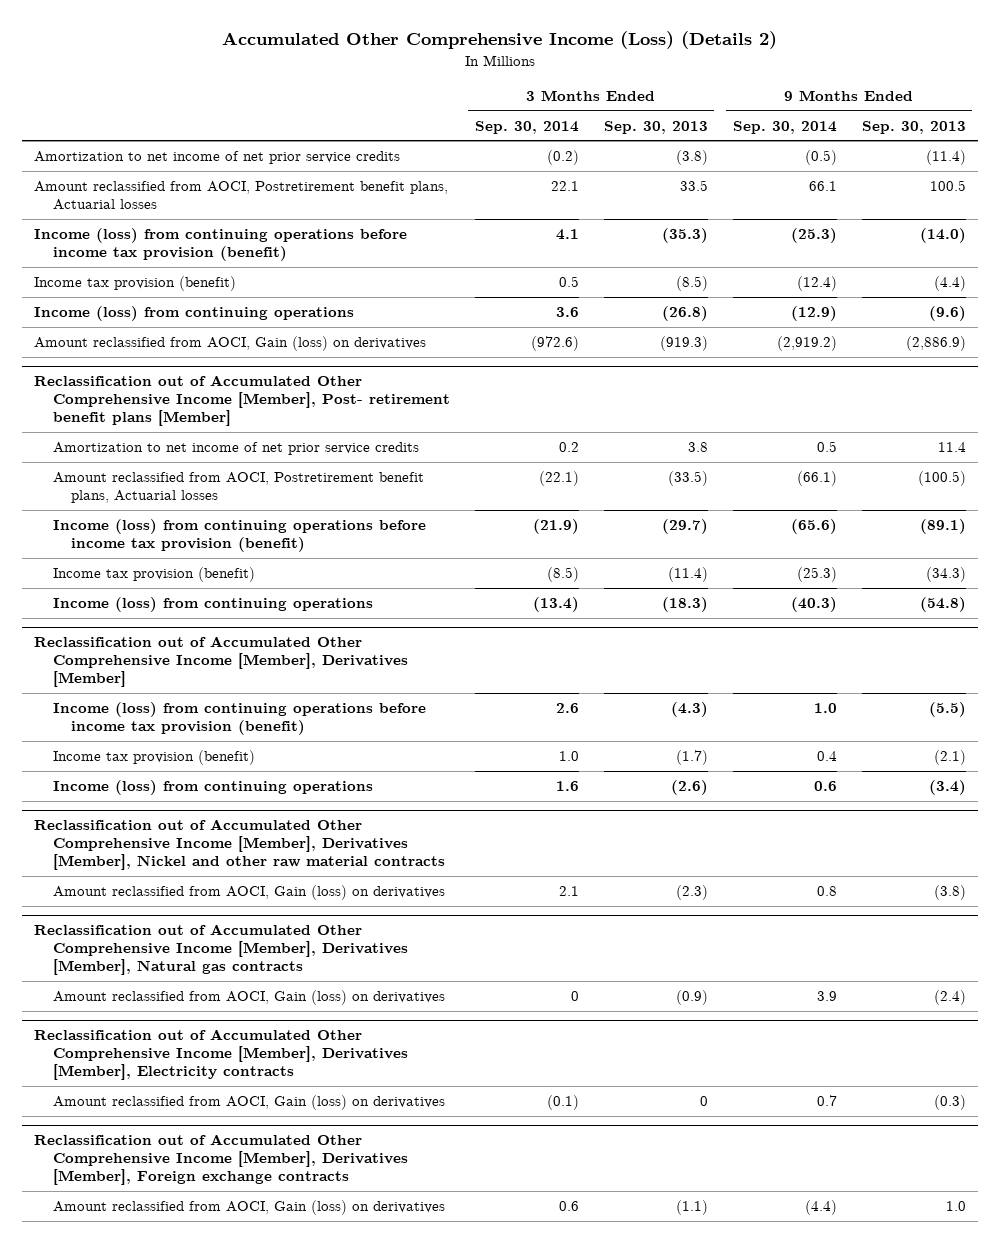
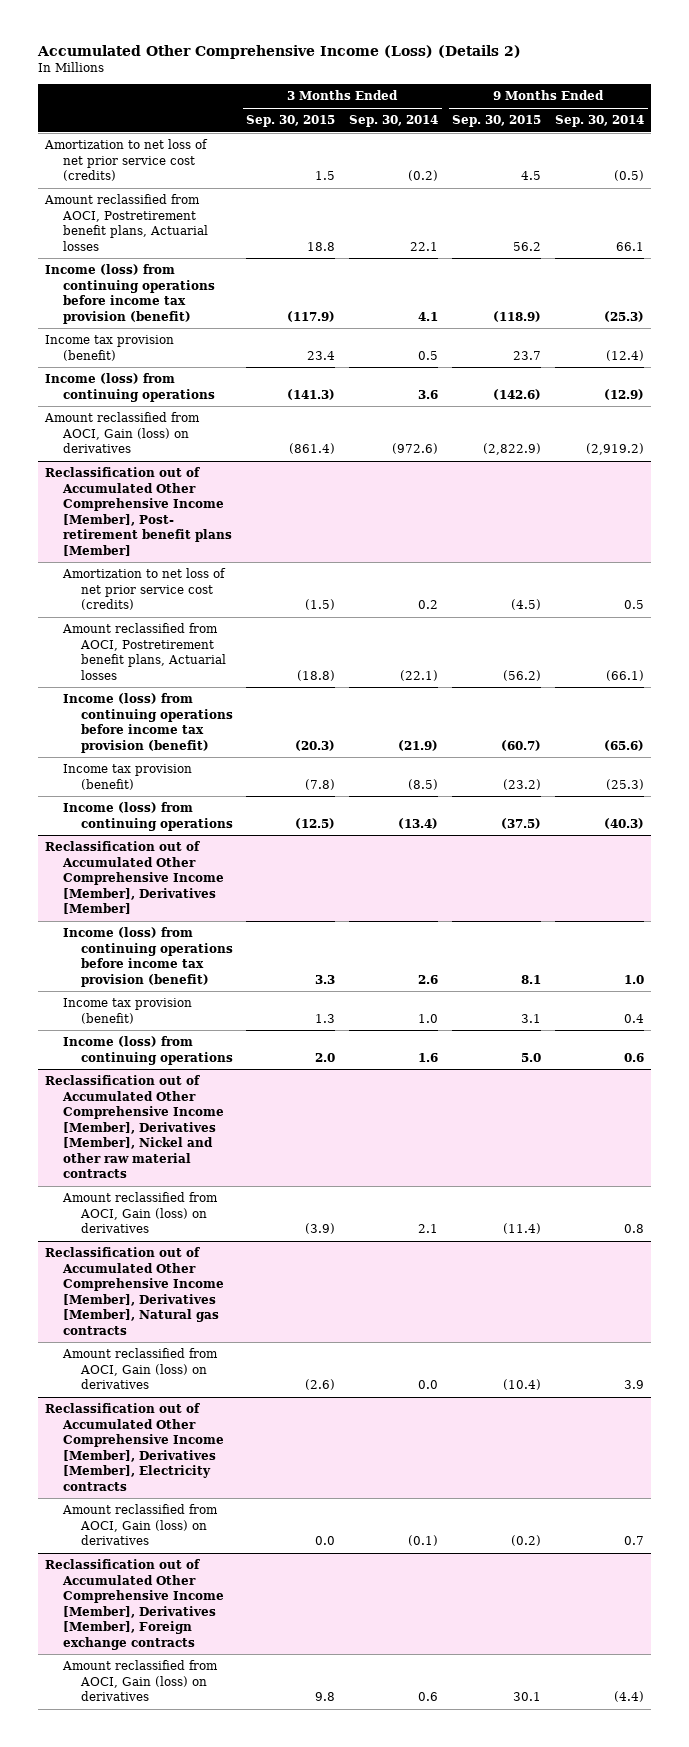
- | 3 Months Ended Sep. 30, 2014 | 3 Months Ended Sep. 30, 2013 | 9 Months Ended Sep. 30, 2014 | 9 Months Ended Sep. 30, 2013
+ | 3 Months Ended Sep. 30, 2015 | 3 Months Ended Sep. 30, 2014 | 9 Months Ended Sep. 30, 2015 | 9 Months Ended Sep. 30, 2014
- Amortization to net income of net prior service credits | (0.2) | (3.8) | (0.5) | (11.4)
+ Amortization to net loss of net prior service cost (credits) | 1.5 | (0.2) | 4.5 | (0.5)
@ Reclassification out of Accumulated Other Comprehensive Income [Member], Post- retirement benefit plans [Member]
- Amortization to net income of net prior service credits | 0.2 | 3.8 | 0.5 | 11.4
+ Amortization to net loss of net prior service cost (credits) | (1.5) | 0.2 | (4.5) | 0.5
@ Reclassification out of Accumulated Other Comprehensive Income [Member], Derivatives [Member], Natural gas contracts
- Amount reclassified from AOCI, Gain (loss) on derivatives | 0 | (0.9) | 3.9 | (2.4)
+ Amount reclassified from AOCI, Gain (loss) on derivatives | (2.6) | 0.0 | (10.4) | 3.9

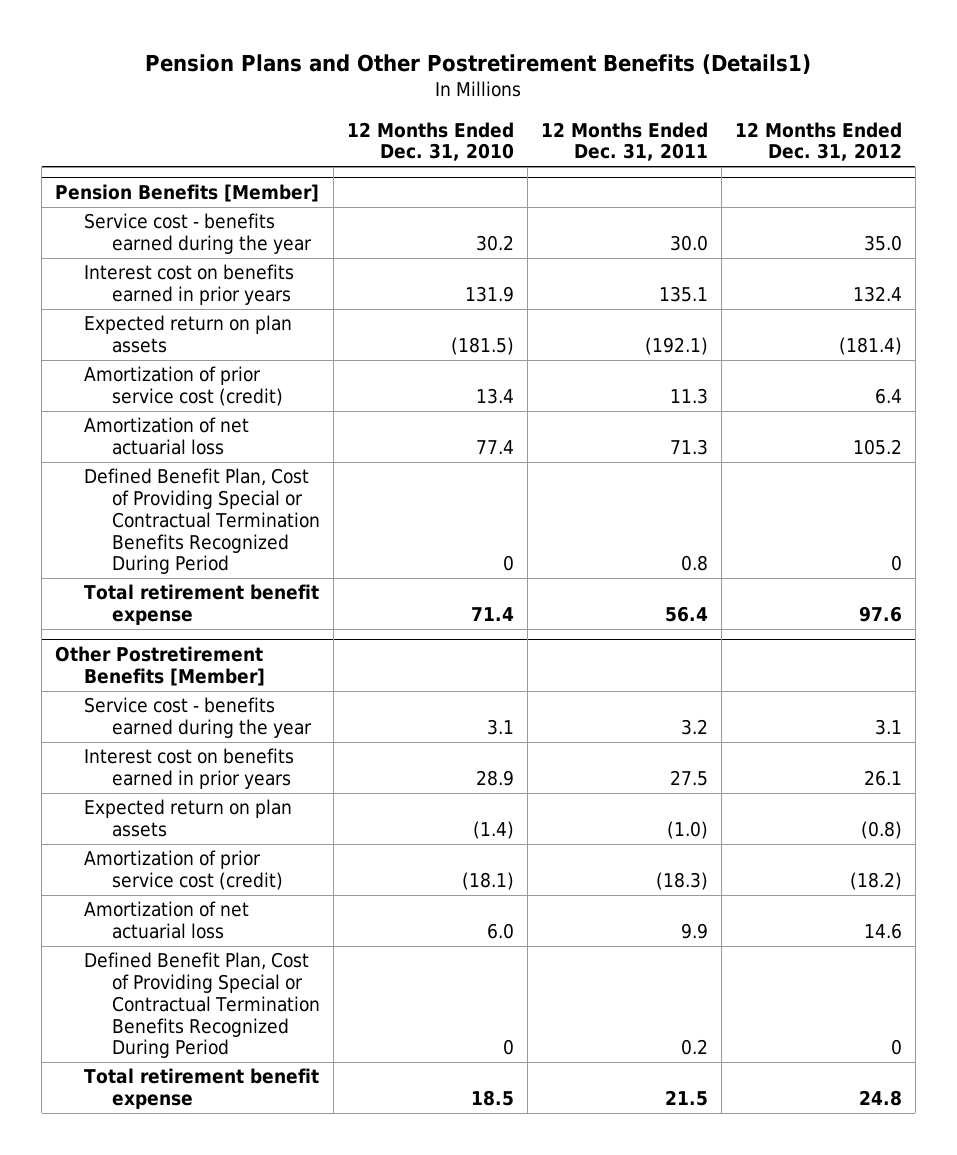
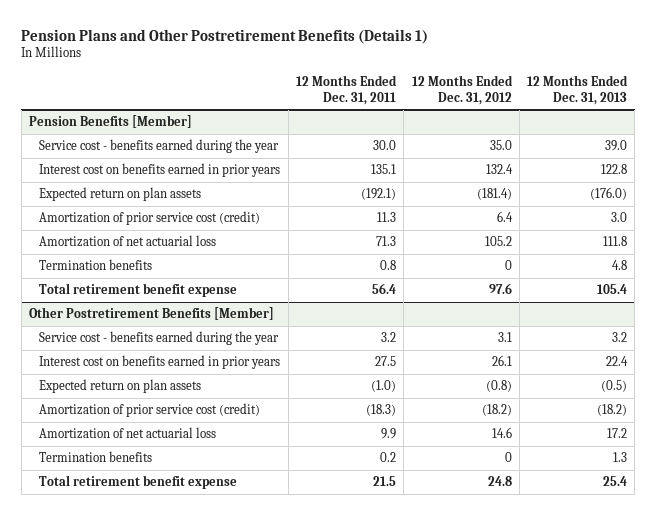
- Pension Plans and Other Postretirement Benefits (Details1)
+ Pension Plans and Other Postretirement Benefits (Details 1)
- | 12 Months Ended Dec. 31, 2010 | 12 Months Ended Dec. 31, 2011 | 12 Months Ended Dec. 31, 2012
+ | 12 Months Ended Dec. 31, 2011 | 12 Months Ended Dec. 31, 2012 | 12 Months Ended Dec. 31, 2013
@ Pension Benefits [Member]
- Defined Benefit Plan, Cost of Providing Special or Contractual Termination Benefits Recognized During Period | 0 | 0.8 | 0
+ Termination benefits | 0.8 | 0 | 4.8
@ Other Postretirement Benefits [Member]
- Defined Benefit Plan, Cost of Providing Special or Contractual Termination Benefits Recognized During Period | 0 | 0.2 | 0
+ Termination benefits | 0.2 | 0 | 1.3

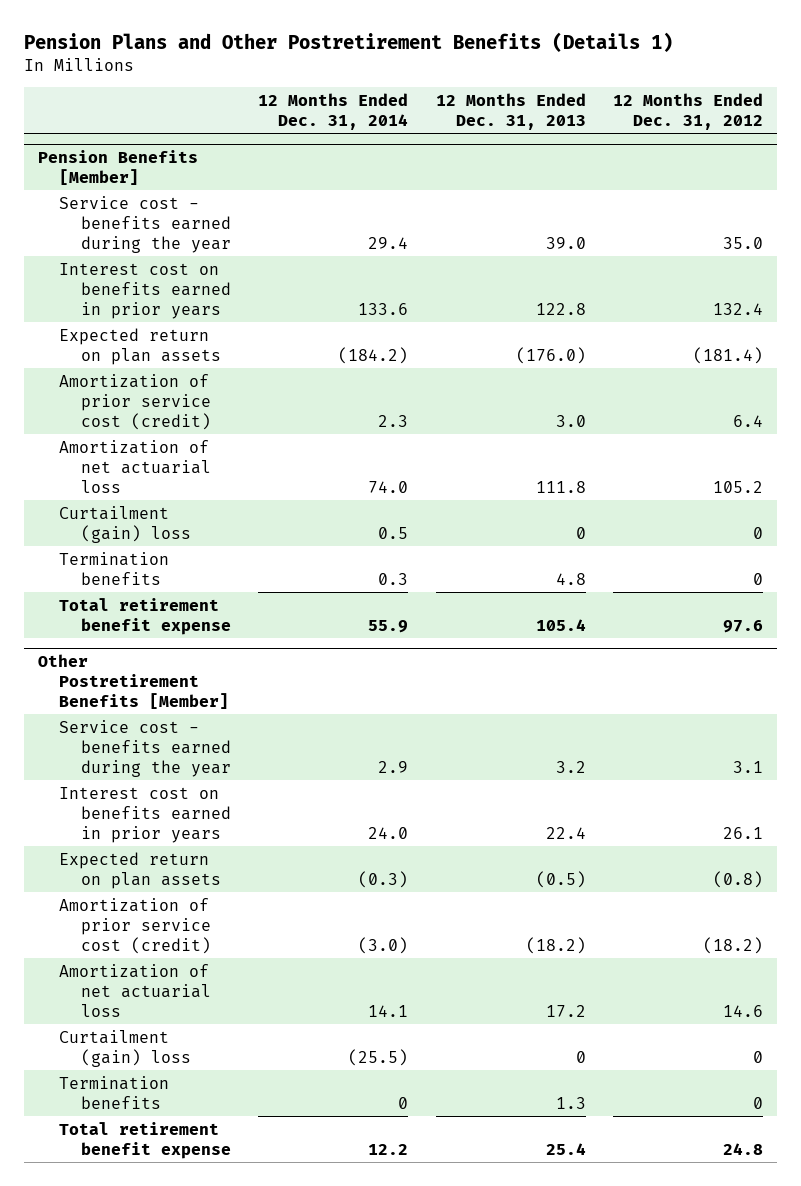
- | 12 Months Ended Dec. 31, 2011 | 12 Months Ended Dec. 31, 2012 | 12 Months Ended Dec. 31, 2013
+ | 12 Months Ended Dec. 31, 2014 | 12 Months Ended Dec. 31, 2013 | 12 Months Ended Dec. 31, 2012
@ Pension Benefits [Member]
+ Curtailment (gain) loss | 0.5 | 0 | 0
@ Other Postretirement Benefits [Member]
+ Curtailment (gain) loss | (25.5) | 0 | 0

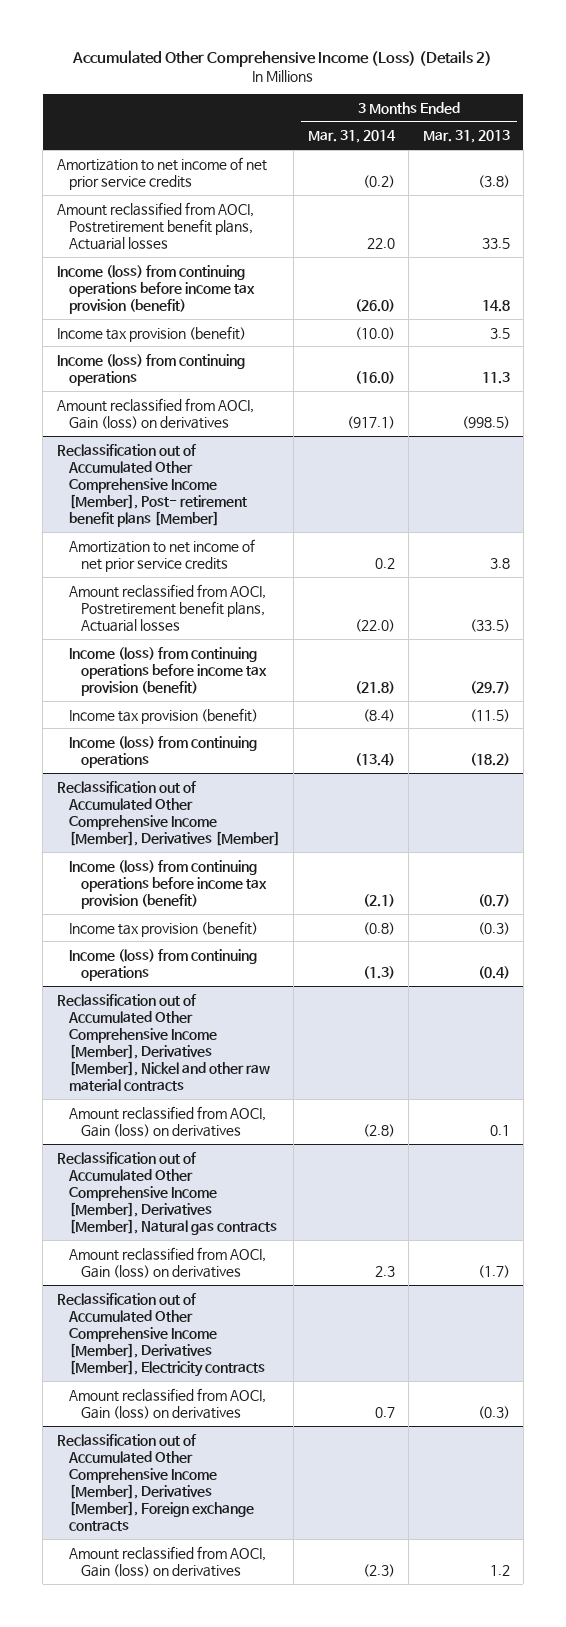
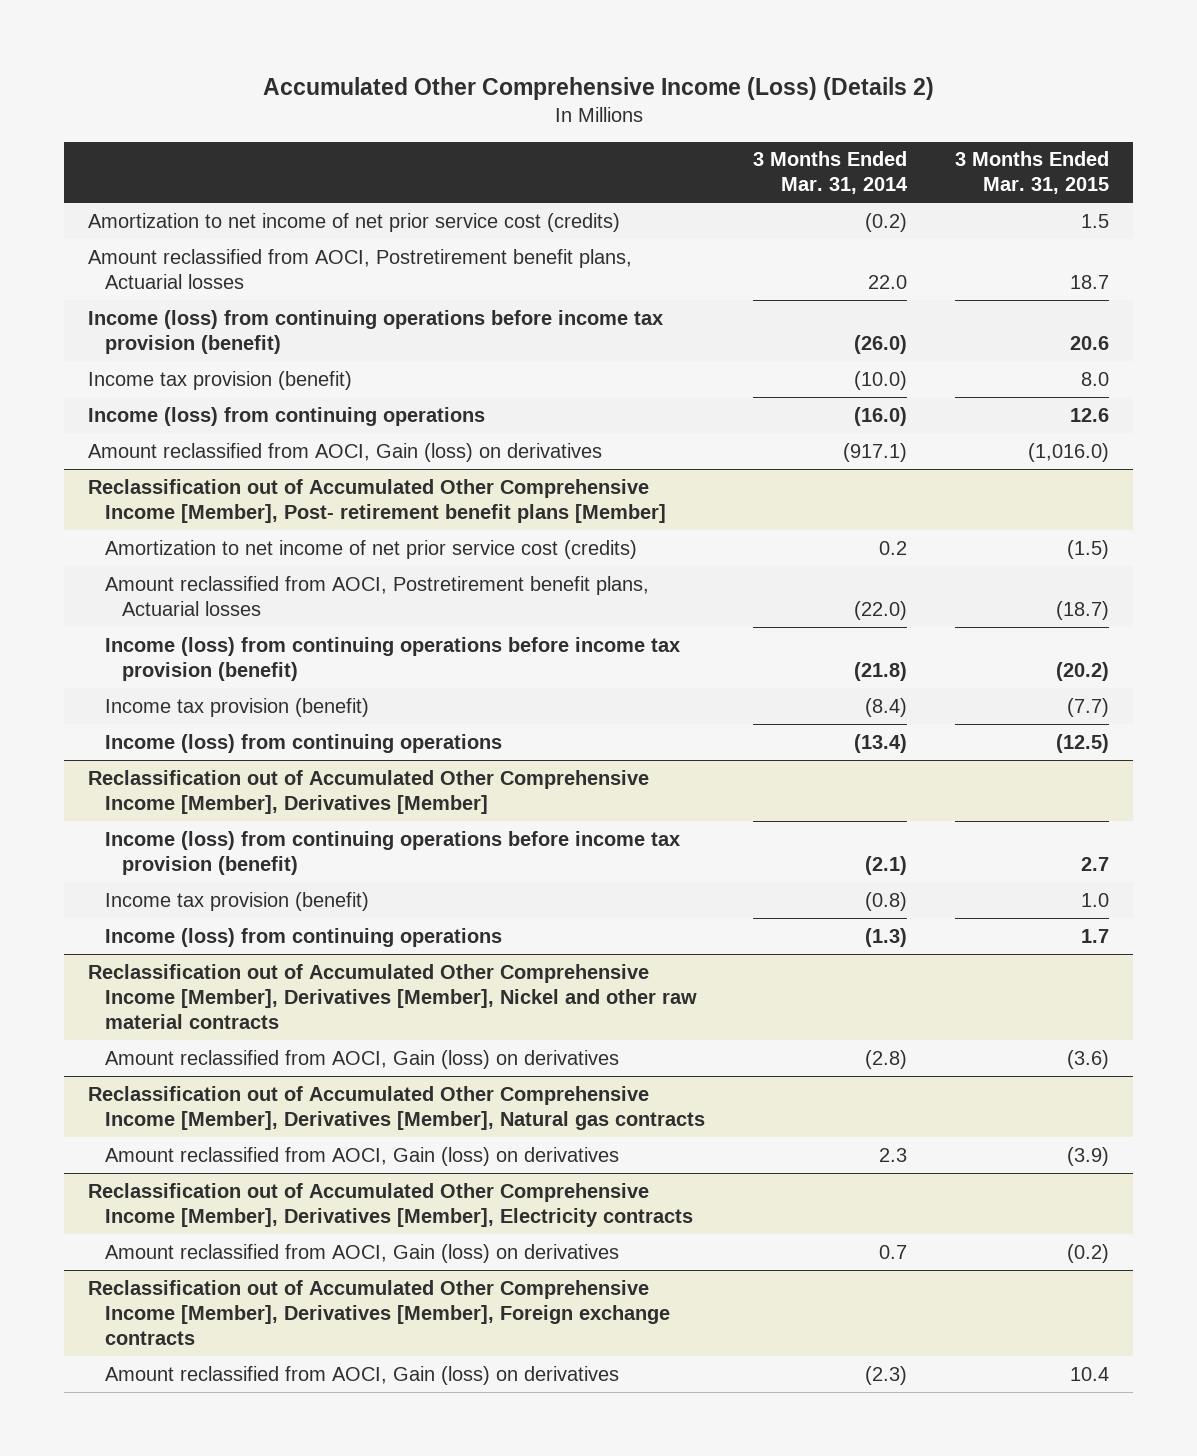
- | 3 Months Ended Mar. 31, 2014 | 3 Months Ended Mar. 31, 2013
+ | 3 Months Ended Mar. 31, 2014 | 3 Months Ended Mar. 31, 2015
- Amortization to net income of net prior service credits | (0.2) | (3.8)
+ Amortization to net income of net prior service cost (credits) | (0.2) | 1.5
@ Reclassification out of Accumulated Other Comprehensive Income [Member], Post- retirement benefit plans [Member]
- Amortization to net income of net prior service credits | 0.2 | 3.8
+ Amortization to net income of net prior service cost (credits) | 0.2 | (1.5)

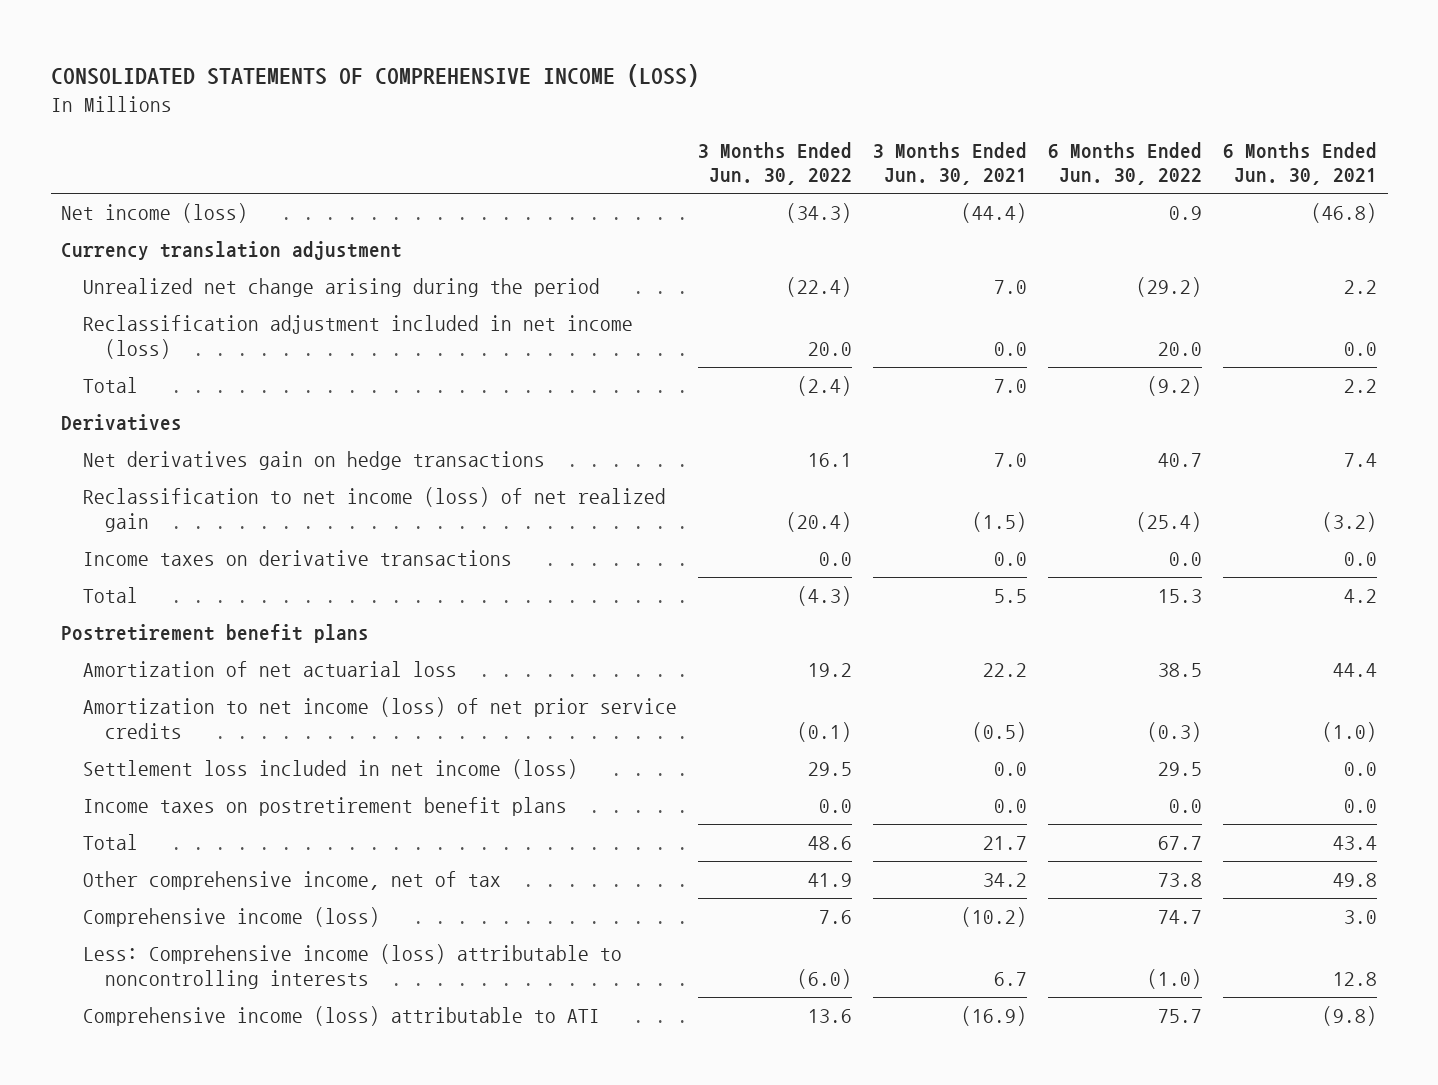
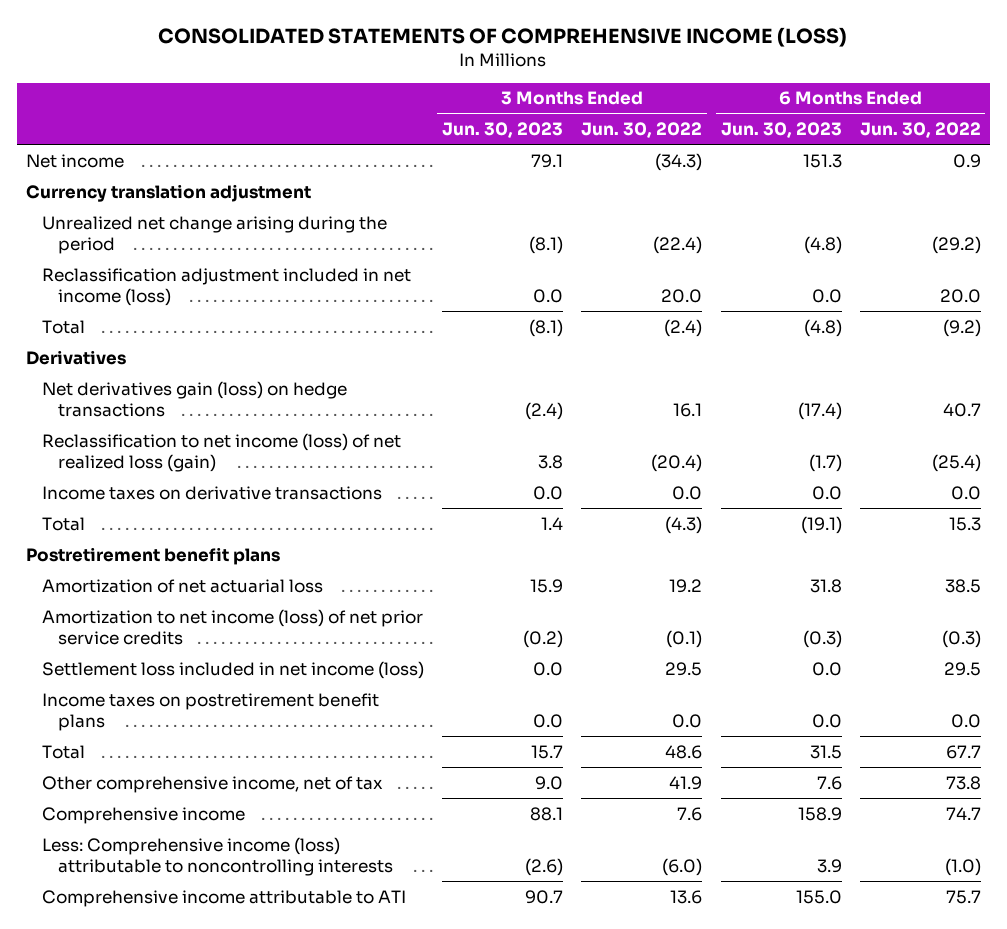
- | 3 Months Ended Jun. 30, 2022 | 3 Months Ended Jun. 30, 2021 | 6 Months Ended Jun. 30, 2022 | 6 Months Ended Jun. 30, 2021
+ | 3 Months Ended Jun. 30, 2023 | 3 Months Ended Jun. 30, 2022 | 6 Months Ended Jun. 30, 2023 | 6 Months Ended Jun. 30, 2022
- Net income (loss) | (34.3) | (44.4) | 0.9 | (46.8)
+ Net income | 79.1 | (34.3) | 151.3 | 0.9
- Net derivatives gain on hedge transactions | 16.1 | 7.0 | 40.7 | 7.4
- Reclassification to net income (loss) of net realized gain | (20.4) | (1.5) | (25.4) | (3.2)
+ Net derivatives gain (loss) on hedge transactions | (2.4) | 16.1 | (17.4) | 40.7
+ Reclassification to net income (loss) of net realized loss (gain) | 3.8 | (20.4) | (1.7) | (25.4)
- Comprehensive income (loss) | 7.6 | (10.2) | 74.7 | 3.0
+ Comprehensive income | 88.1 | 7.6 | 158.9 | 74.7
- Comprehensive income (loss) attributable to ATI | 13.6 | (16.9) | 75.7 | (9.8)
+ Comprehensive income attributable to ATI | 90.7 | 13.6 | 155.0 | 75.7

